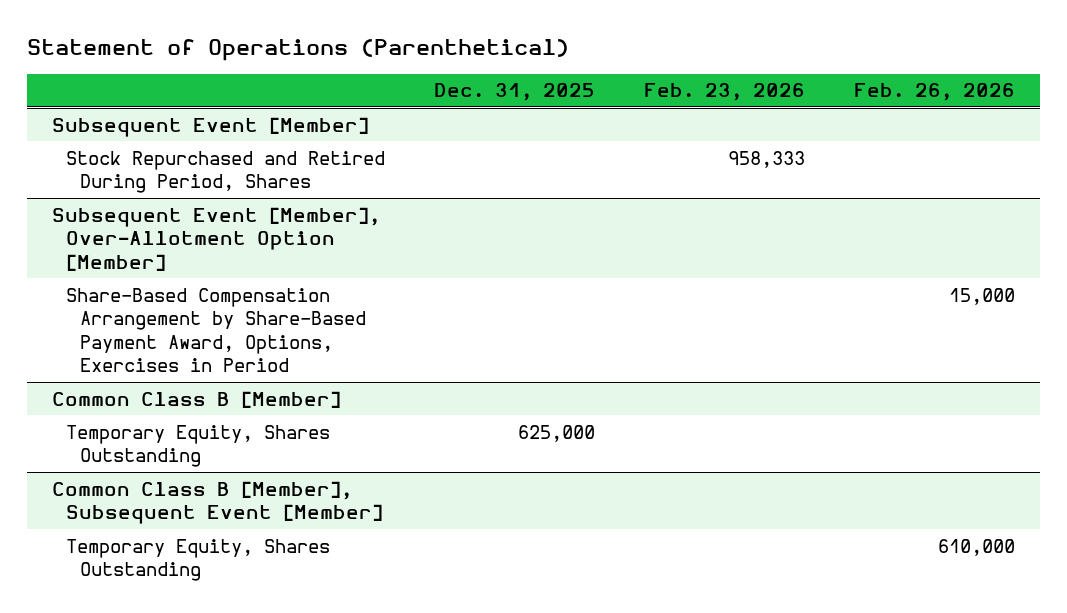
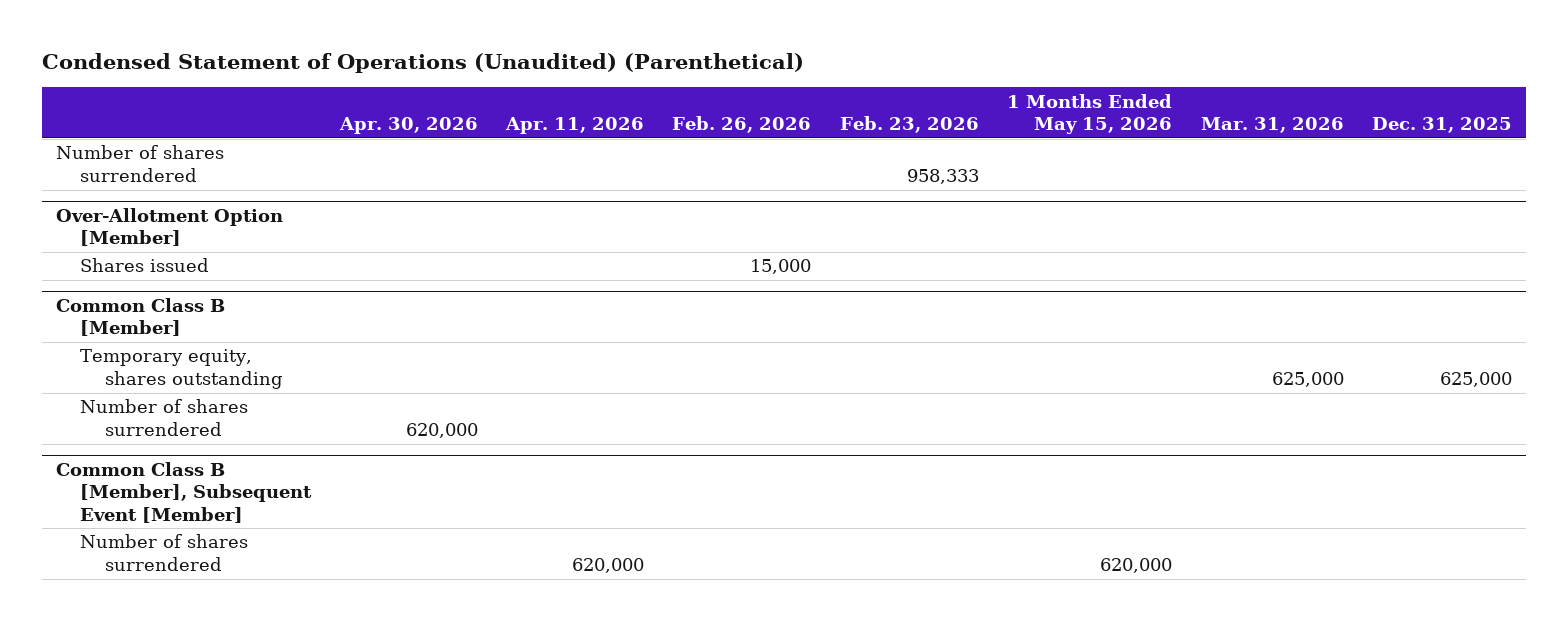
- Statement of Operations (Parenthetical)
+ Condensed Statement of Operations (Unaudited) (Parenthetical)
- | Dec. 31, 2025 | Feb. 23, 2026 | Feb. 26, 2026
+ | Apr. 30, 2026 | Apr. 11, 2026 | Feb. 26, 2026 | Feb. 23, 2026 | 1 Months Ended May 15, 2026 | Mar. 31, 2026 | Dec. 31, 2025
- Subsequent Event [Member]
- Stock Repurchased and Retired During Period, Shares | | 958,333 |
- Subsequent Event [Member], Over-Allotment Option [Member]
- Share-Based Compensation Arrangement by Share-Based Payment Award, Options, Exercises in Period | | | 15,000
+ Number of shares surrendered | | | | 958,333 | | |
+ Over-Allotment Option [Member]
+ Shares issued | | | 15,000 | | | |
@ Common Class B [Member]
- Temporary Equity, Shares Outstanding | 625,000 | |
+ Temporary equity, shares outstanding | | | | | | 625,000 | 625,000
+ Number of shares surrendered | 620,000 | | | | | |
@ Common Class B [Member], Subsequent Event [Member]
- Temporary Equity, Shares Outstanding | | | 610,000
+ Number of shares surrendered | | 620,000 | | | 620,000 | |

